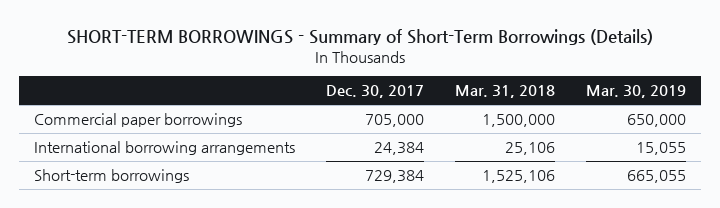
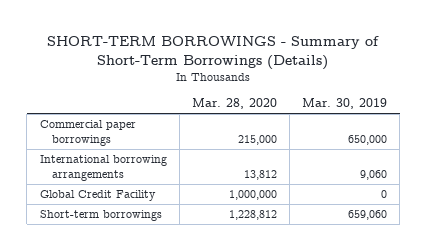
- | Dec. 30, 2017 | Mar. 31, 2018 | Mar. 30, 2019
+ | Mar. 28, 2020 | Mar. 30, 2019
- International borrowing arrangements | 24,384 | 25,106 | 15,055
- Short-term borrowings | 729,384 | 1,525,106 | 665,055
+ International borrowing arrangements | 13,812 | 9,060
+ Global Credit Facility | 1,000,000 | 0
+ Short-term borrowings | 1,228,812 | 659,060

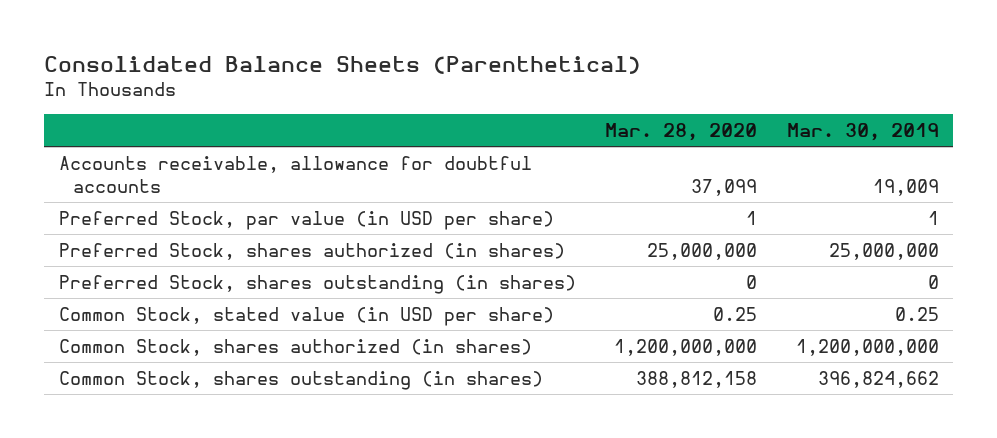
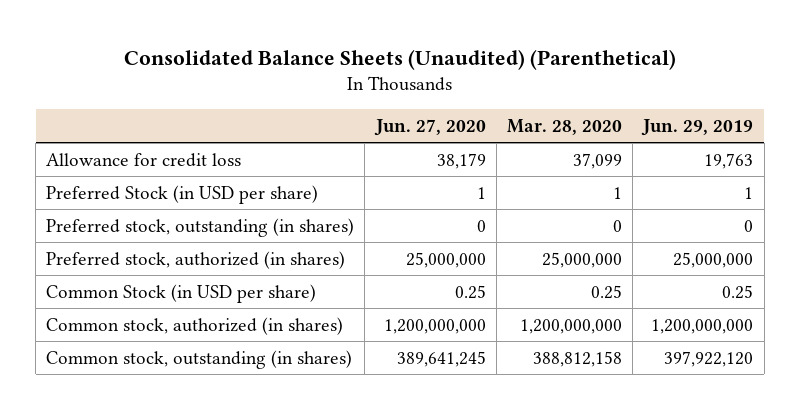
- Consolidated Balance Sheets (Parenthetical)
+ Consolidated Balance Sheets (Unaudited) (Parenthetical)
- | Mar. 28, 2020 | Mar. 30, 2019
+ | Jun. 27, 2020 | Mar. 28, 2020 | Jun. 29, 2019
- Accounts receivable, allowance for doubtful accounts | 37,099 | 19,009
- Preferred Stock, par value (in USD per share) | 1 | 1
- Preferred Stock, shares authorized (in shares) | 25,000,000 | 25,000,000
- Preferred Stock, shares outstanding (in shares) | 0 | 0
- Common Stock, stated value (in USD per share) | 0.25 | 0.25
- Common Stock, shares authorized (in shares) | 1,200,000,000 | 1,200,000,000
- Common Stock, shares outstanding (in shares) | 388,812,158 | 396,824,662
+ Allowance for credit loss | 38,179 | 37,099 | 19,763
+ Preferred Stock (in USD per share) | 1 | 1 | 1
+ Preferred stock, outstanding (in shares) | 0 | 0 | 0
+ Preferred stock, authorized (in shares) | 25,000,000 | 25,000,000 | 25,000,000
+ Common Stock (in USD per share) | 0.25 | 0.25 | 0.25
+ Common stock, authorized (in shares) | 1,200,000,000 | 1,200,000,000 | 1,200,000,000
+ Common stock, outstanding (in shares) | 389,641,245 | 388,812,158 | 397,922,120

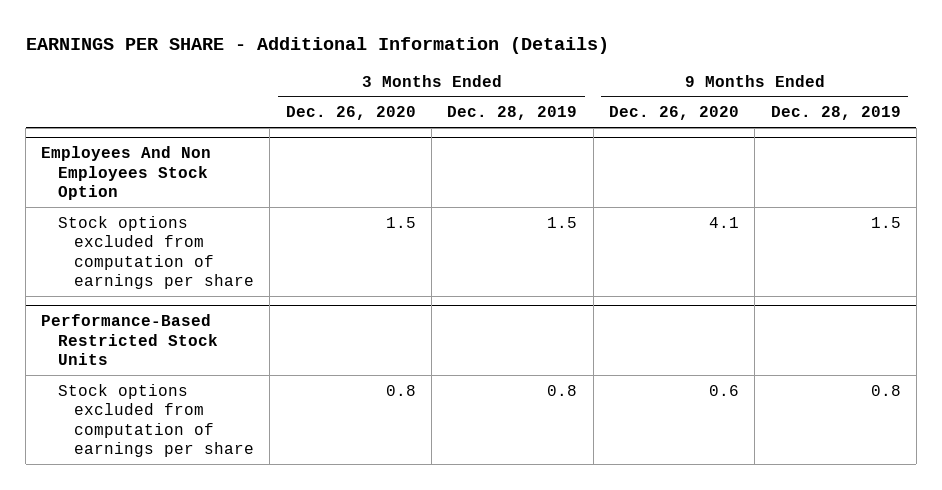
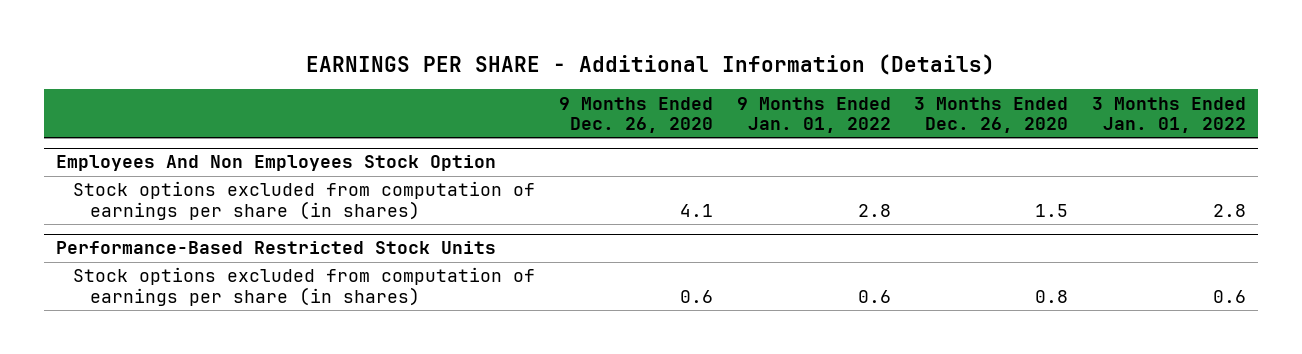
- | 3 Months Ended Dec. 26, 2020 | 3 Months Ended Dec. 28, 2019 | 9 Months Ended Dec. 26, 2020 | 9 Months Ended Dec. 28, 2019
+ | 9 Months Ended Dec. 26, 2020 | 9 Months Ended Jan. 01, 2022 | 3 Months Ended Dec. 26, 2020 | 3 Months Ended Jan. 01, 2022
@ Employees And Non Employees Stock Option
- Stock options excluded from computation of earnings per share | 1.5 | 1.5 | 4.1 | 1.5
+ Stock options excluded from computation of earnings per share (in shares) | 4.1 | 2.8 | 1.5 | 2.8
@ Performance-Based Restricted Stock Units
- Stock options excluded from computation of earnings per share | 0.8 | 0.8 | 0.6 | 0.8
+ Stock options excluded from computation of earnings per share (in shares) | 0.6 | 0.6 | 0.8 | 0.6

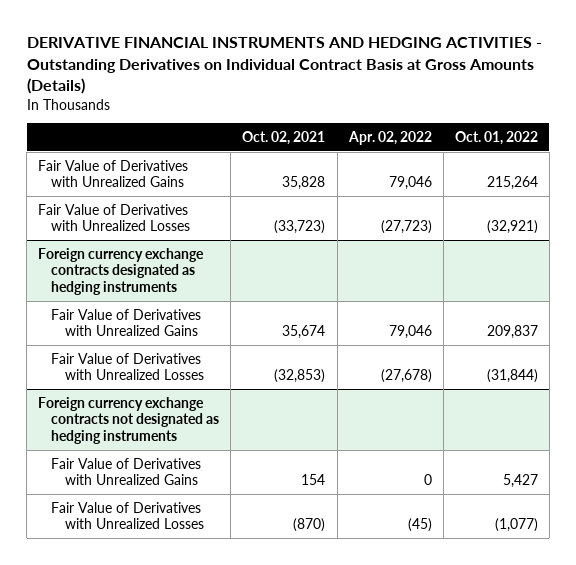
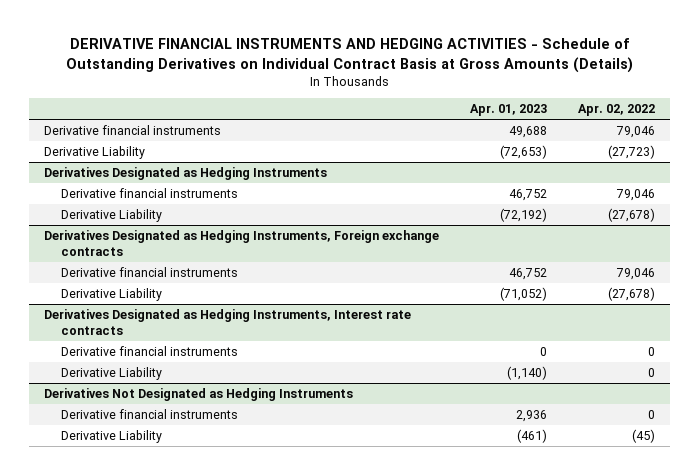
- DERIVATIVE FINANCIAL INSTRUMENTS AND HEDGING ACTIVITIES - Outstanding Derivatives on Individual Contract Basis at Gross Amounts (Details)
+ DERIVATIVE FINANCIAL INSTRUMENTS AND HEDGING ACTIVITIES - Schedule of Outstanding Derivatives on Individual Contract Basis at Gross Amounts (Details)
- | Oct. 02, 2021 | Apr. 02, 2022 | Oct. 01, 2022
+ | Apr. 01, 2023 | Apr. 02, 2022
- Fair Value of Derivatives with Unrealized Gains | 35,828 | 79,046 | 215,264
- Fair Value of Derivatives with Unrealized Losses | (33,723) | (27,723) | (32,921)
- Foreign currency exchange contracts designated as hedging instruments
- Fair Value of Derivatives with Unrealized Gains | 35,674 | 79,046 | 209,837
- Fair Value of Derivatives with Unrealized Losses | (32,853) | (27,678) | (31,844)
- Foreign currency exchange contracts not designated as hedging instruments
- Fair Value of Derivatives with Unrealized Gains | 154 | 0 | 5,427
- Fair Value of Derivatives with Unrealized Losses | (870) | (45) | (1,077)
+ Derivative financial instruments | 49,688 | 79,046
+ Derivative Liability | (72,653) | (27,723)
+ Derivatives Designated as Hedging Instruments
+ Derivative financial instruments | 46,752 | 79,046
+ Derivative Liability | (72,192) | (27,678)
+ Derivatives Designated as Hedging Instruments, Foreign exchange contracts
+ Derivative financial instruments | 46,752 | 79,046
+ Derivative Liability | (71,052) | (27,678)
+ Derivatives Designated as Hedging Instruments, Interest rate contracts
+ Derivative financial instruments | 0 | 0
+ Derivative Liability | (1,140) | 0
+ Derivatives Not Designated as Hedging Instruments
+ Derivative financial instruments | 2,936 | 0
+ Derivative Liability | (461) | (45)

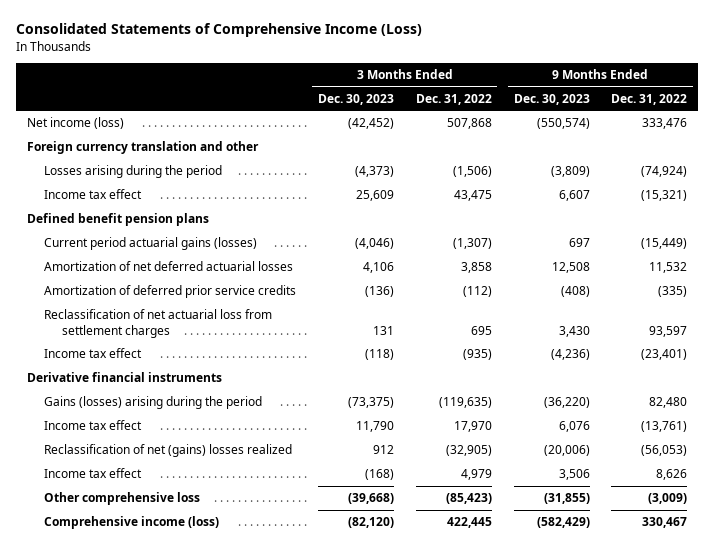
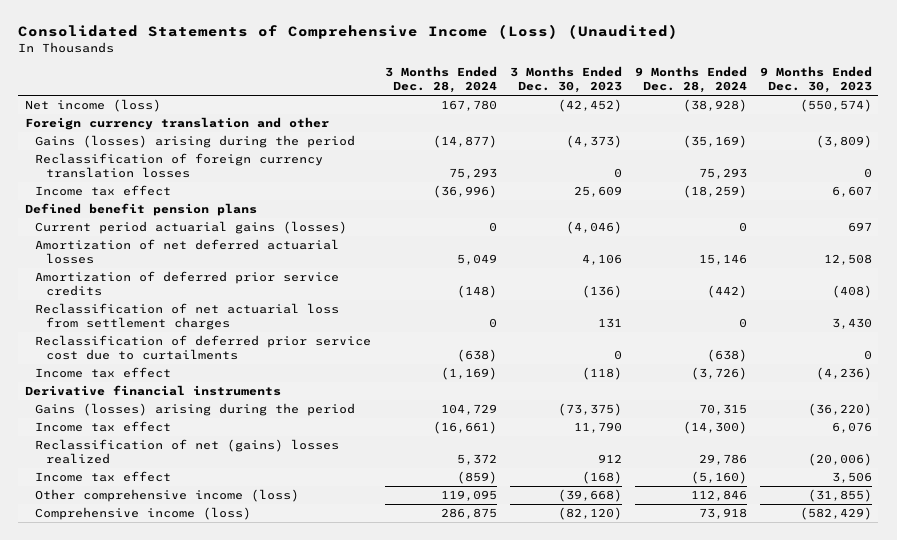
- Consolidated Statements of Comprehensive Income (Loss)
+ Consolidated Statements of Comprehensive Income (Loss) (Unaudited)
- | 3 Months Ended Dec. 30, 2023 | 3 Months Ended Dec. 31, 2022 | 9 Months Ended Dec. 30, 2023 | 9 Months Ended Dec. 31, 2022
+ | 3 Months Ended Dec. 28, 2024 | 3 Months Ended Dec. 30, 2023 | 9 Months Ended Dec. 28, 2024 | 9 Months Ended Dec. 30, 2023
- Losses arising during the period | (4,373) | (1,506) | (3,809) | (74,924)
+ Gains (losses) arising during the period | (14,877) | (4,373) | (35,169) | (3,809)
+ Reclassification of foreign currency translation losses | 75,293 | 0 | 75,293 | 0
+ Reclassification of deferred prior service cost due to curtailments | (638) | 0 | (638) | 0
- Other comprehensive loss | (39,668) | (85,423) | (31,855) | (3,009)
+ Other comprehensive income (loss) | 119,095 | (39,668) | 112,846 | (31,855)

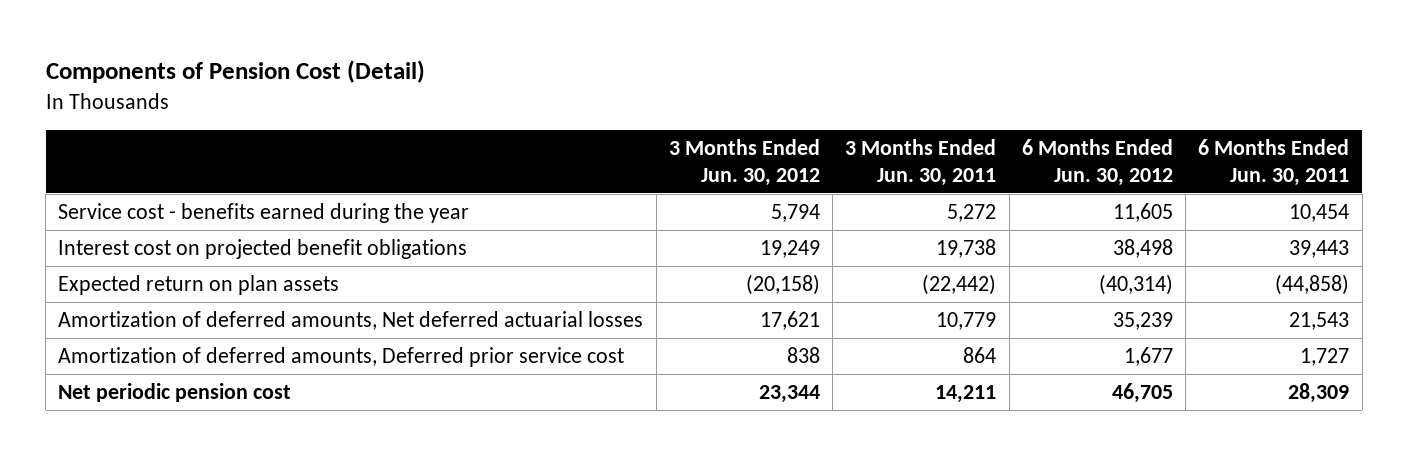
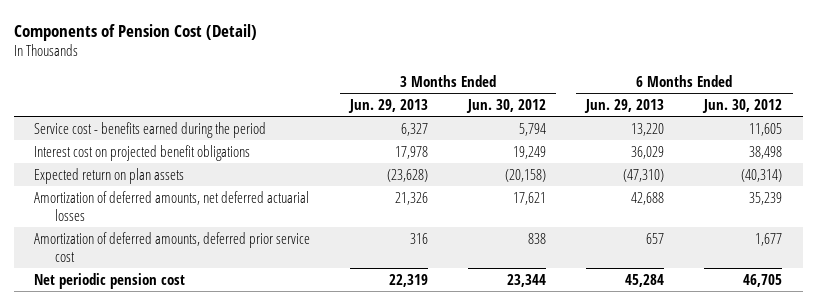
- | 3 Months Ended Jun. 30, 2012 | 3 Months Ended Jun. 30, 2011 | 6 Months Ended Jun. 30, 2012 | 6 Months Ended Jun. 30, 2011
+ | 3 Months Ended Jun. 29, 2013 | 3 Months Ended Jun. 30, 2012 | 6 Months Ended Jun. 29, 2013 | 6 Months Ended Jun. 30, 2012
- Service cost - benefits earned during the year | 5,794 | 5,272 | 11,605 | 10,454
+ Service cost - benefits earned during the period | 6,327 | 5,794 | 13,220 | 11,605
- Amortization of deferred amounts, Net deferred actuarial losses | 17,621 | 10,779 | 35,239 | 21,543
- Amortization of deferred amounts, Deferred prior service cost | 838 | 864 | 1,677 | 1,727
+ Amortization of deferred amounts, net deferred actuarial losses | 21,326 | 17,621 | 42,688 | 35,239
+ Amortization of deferred amounts, deferred prior service cost | 316 | 838 | 657 | 1,677

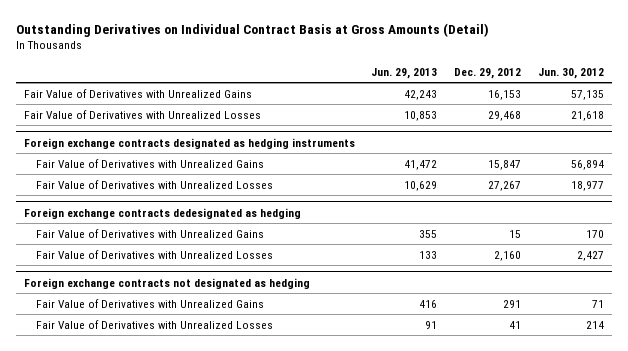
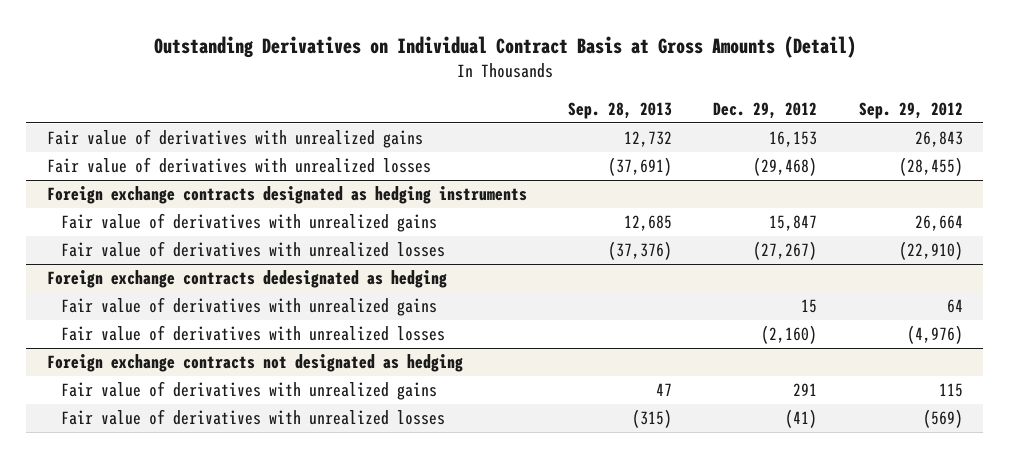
- | Jun. 29, 2013 | Dec. 29, 2012 | Jun. 30, 2012
+ | Sep. 28, 2013 | Dec. 29, 2012 | Sep. 29, 2012
- Fair Value of Derivatives with Unrealized Gains | 42,243 | 16,153 | 57,135
- Fair Value of Derivatives with Unrealized Losses | 10,853 | 29,468 | 21,618
+ Fair value of derivatives with unrealized gains | 12,732 | 16,153 | 26,843
+ Fair value of derivatives with unrealized losses | (37,691) | (29,468) | (28,455)
@ Foreign exchange contracts designated as hedging instruments
- Fair Value of Derivatives with Unrealized Gains | 41,472 | 15,847 | 56,894
- Fair Value of Derivatives with Unrealized Losses | 10,629 | 27,267 | 18,977
+ Fair value of derivatives with unrealized gains | 12,685 | 15,847 | 26,664
+ Fair value of derivatives with unrealized losses | (37,376) | (27,267) | (22,910)
@ Foreign exchange contracts dedesignated as hedging
- Fair Value of Derivatives with Unrealized Gains | 355 | 15 | 170
- Fair Value of Derivatives with Unrealized Losses | 133 | 2,160 | 2,427
+ Fair value of derivatives with unrealized gains | | 15 | 64
+ Fair value of derivatives with unrealized losses | | (2,160) | (4,976)
@ Foreign exchange contracts not designated as hedging
- Fair Value of Derivatives with Unrealized Gains | 416 | 291 | 71
- Fair Value of Derivatives with Unrealized Losses | 91 | 41 | 214
+ Fair value of derivatives with unrealized gains | 47 | 291 | 115
+ Fair value of derivatives with unrealized losses | (315) | (41) | (569)

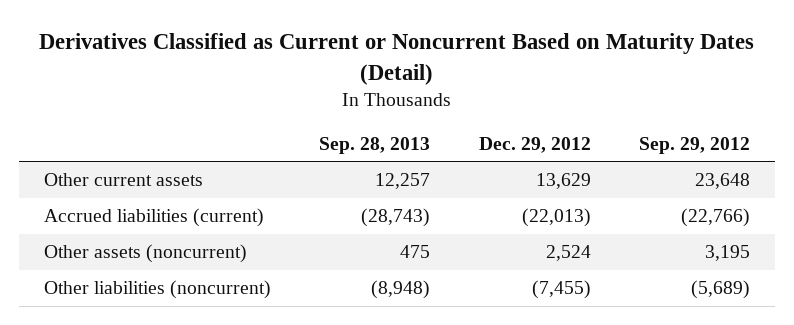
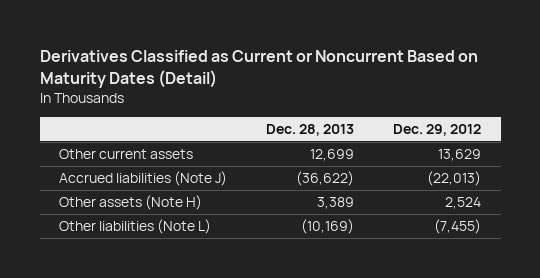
- | Sep. 28, 2013 | Dec. 29, 2012 | Sep. 29, 2012
+ | Dec. 28, 2013 | Dec. 29, 2012
- Accrued liabilities (current) | (28,743) | (22,013) | (22,766)
- Other assets (noncurrent) | 475 | 2,524 | 3,195
- Other liabilities (noncurrent) | (8,948) | (7,455) | (5,689)
+ Accrued liabilities (Note J) | (36,622) | (22,013)
+ Other assets (Note H) | 3,389 | 2,524
+ Other liabilities (Note L) | (10,169) | (7,455)

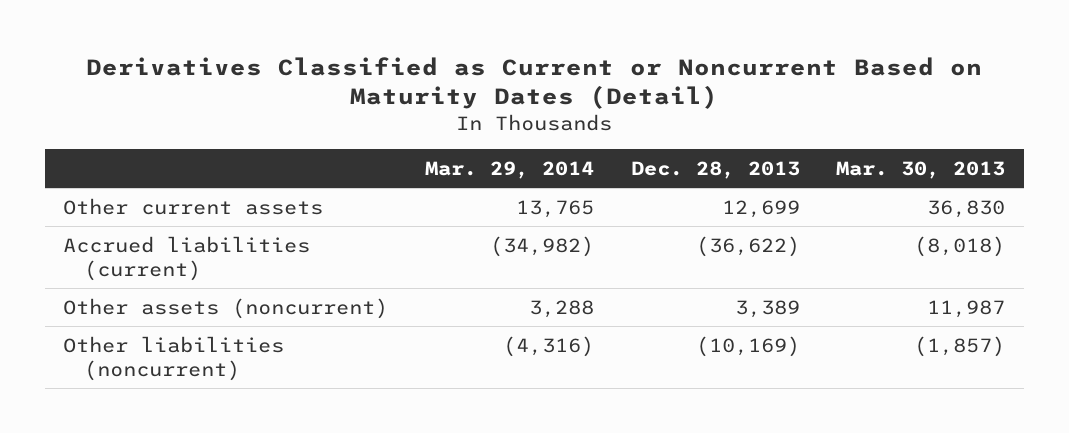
- | Dec. 28, 2013 | Dec. 29, 2012
+ | Mar. 29, 2014 | Dec. 28, 2013 | Mar. 30, 2013
- Accrued liabilities (Note J) | (36,622) | (22,013)
- Other assets (Note H) | 3,389 | 2,524
- Other liabilities (Note L) | (10,169) | (7,455)
+ Accrued liabilities (current) | (34,982) | (36,622) | (8,018)
+ Other assets (noncurrent) | 3,288 | 3,389 | 11,987
+ Other liabilities (noncurrent) | (4,316) | (10,169) | (1,857)

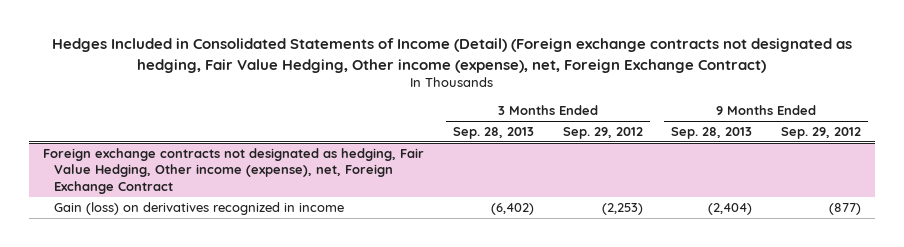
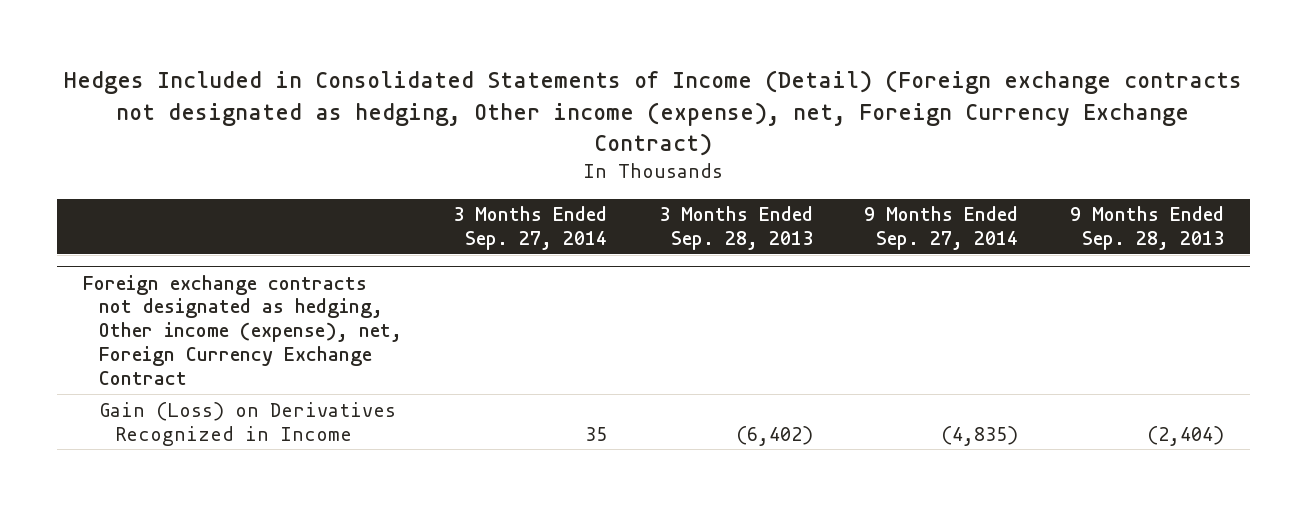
- Hedges Included in Consolidated Statements of Income (Detail) (Foreign exchange contracts not designated as hedging, Fair Value Hedging, Other income (expense), net, Foreign Exchange Contract)
+ Hedges Included in Consolidated Statements of Income (Detail) (Foreign exchange contracts not designated as hedging, Other income (expense), net, Foreign Currency Exchange Contract)
- | 3 Months Ended Sep. 28, 2013 | 3 Months Ended Sep. 29, 2012 | 9 Months Ended Sep. 28, 2013 | 9 Months Ended Sep. 29, 2012
+ | 3 Months Ended Sep. 27, 2014 | 3 Months Ended Sep. 28, 2013 | 9 Months Ended Sep. 27, 2014 | 9 Months Ended Sep. 28, 2013
- Foreign exchange contracts not designated as hedging, Fair Value Hedging, Other income (expense), net, Foreign Exchange Contract
- Gain (loss) on derivatives recognized in income | (6,402) | (2,253) | (2,404) | (877)
+ Foreign exchange contracts not designated as hedging, Other income (expense), net, Foreign Currency Exchange Contract
+ Gain (Loss) on Derivatives Recognized in Income | 35 | (6,402) | (4,835) | (2,404)

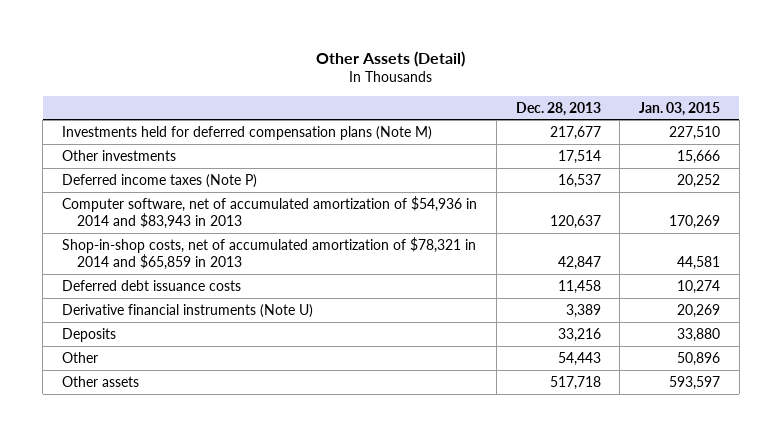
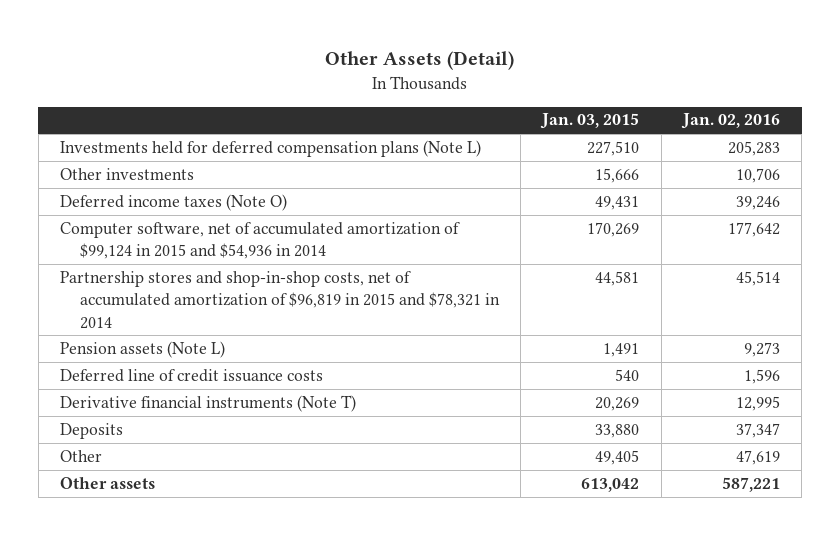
- | Dec. 28, 2013 | Jan. 03, 2015
+ | Jan. 03, 2015 | Jan. 02, 2016
- Investments held for deferred compensation plans (Note M) | 217,677 | 227,510
+ Investments held for deferred compensation plans (Note L) | 227,510 | 205,283
- Deferred income taxes (Note P) | 16,537 | 20,252
- Computer software, net of accumulated amortization of $54,936 in 2014 and $83,943 in 2013 | 120,637 | 170,269
- Shop-in-shop costs, net of accumulated amortization of $78,321 in 2014 and $65,859 in 2013 | 42,847 | 44,581
- Deferred debt issuance costs | 11,458 | 10,274
- Derivative financial instruments (Note U) | 3,389 | 20,269
+ Deferred income taxes (Note O) | 49,431 | 39,246
+ Computer software, net of accumulated amortization of $99,124 in 2015 and $54,936 in 2014 | 170,269 | 177,642
+ Partnership stores and shop-in-shop costs, net of accumulated amortization of $96,819 in 2015 and $78,321 in 2014 | 44,581 | 45,514
+ Pension assets (Note L) | 1,491 | 9,273
+ Deferred line of credit issuance costs | 540 | 1,596
+ Derivative financial instruments (Note T) | 20,269 | 12,995
- Other | 54,443 | 50,896
- Other assets | 517,718 | 593,597
+ Other | 49,405 | 47,619
+ Other assets | 613,042 | 587,221

